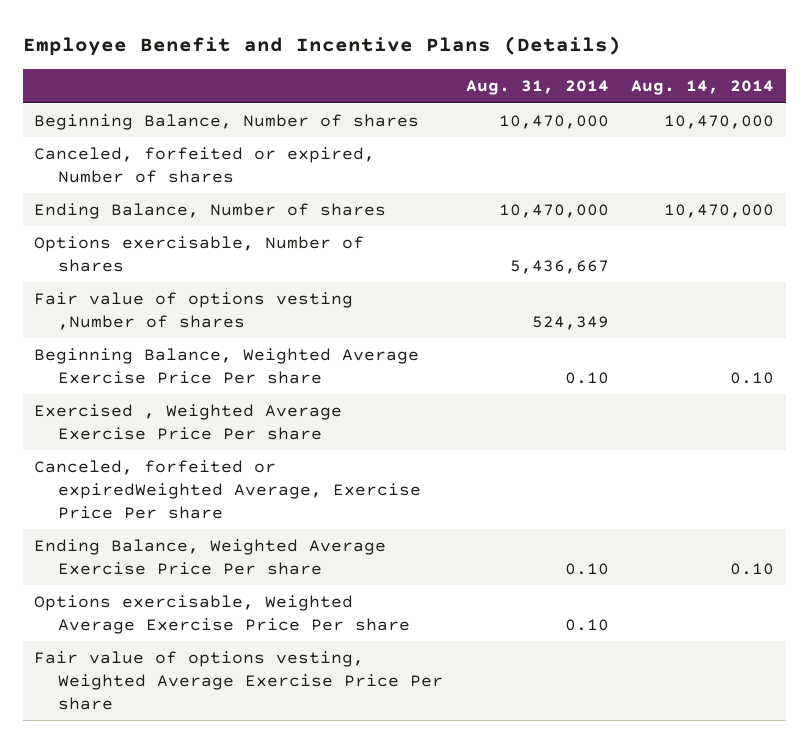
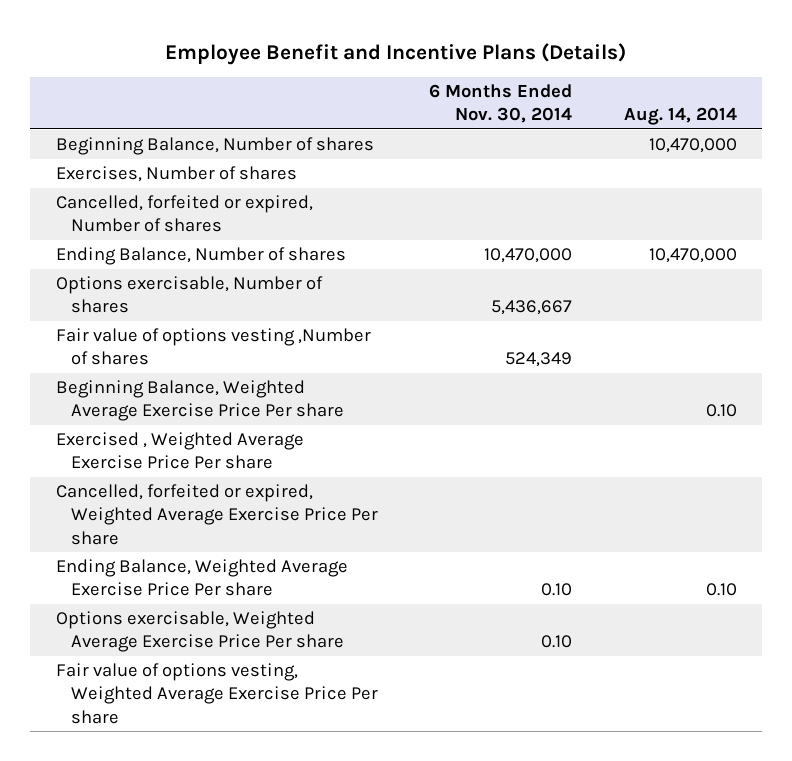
- | Aug. 31, 2014 | Aug. 14, 2014
+ | 6 Months Ended Nov. 30, 2014 | Aug. 14, 2014
- Canceled, forfeited or expired, Number of shares
+ Exercises, Number of shares
+ Cancelled, forfeited or expired, Number of shares
- Canceled, forfeited or expiredWeighted Average, Exercise Price Per share
+ Cancelled, forfeited or expired, Weighted Average Exercise Price Per share

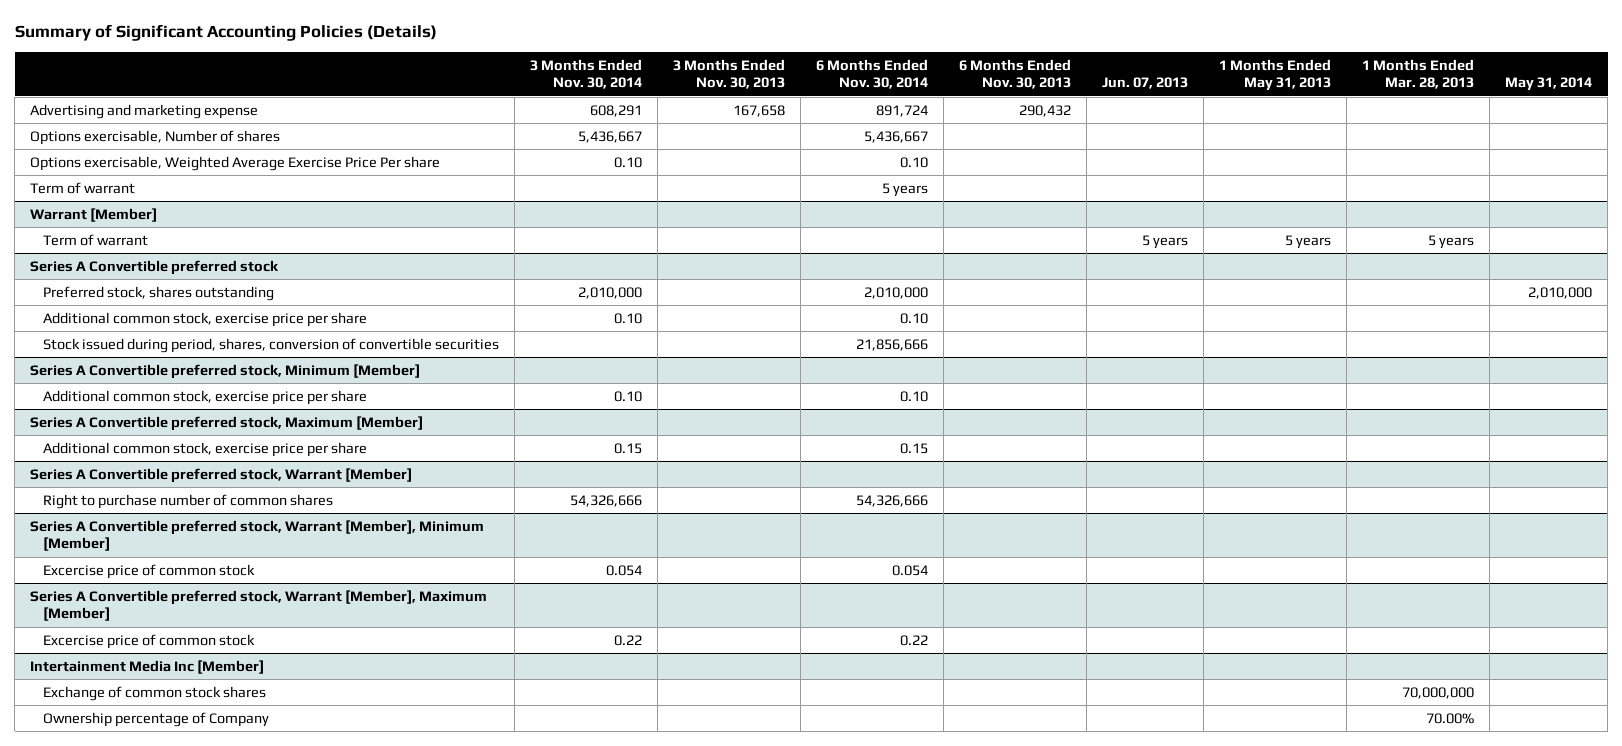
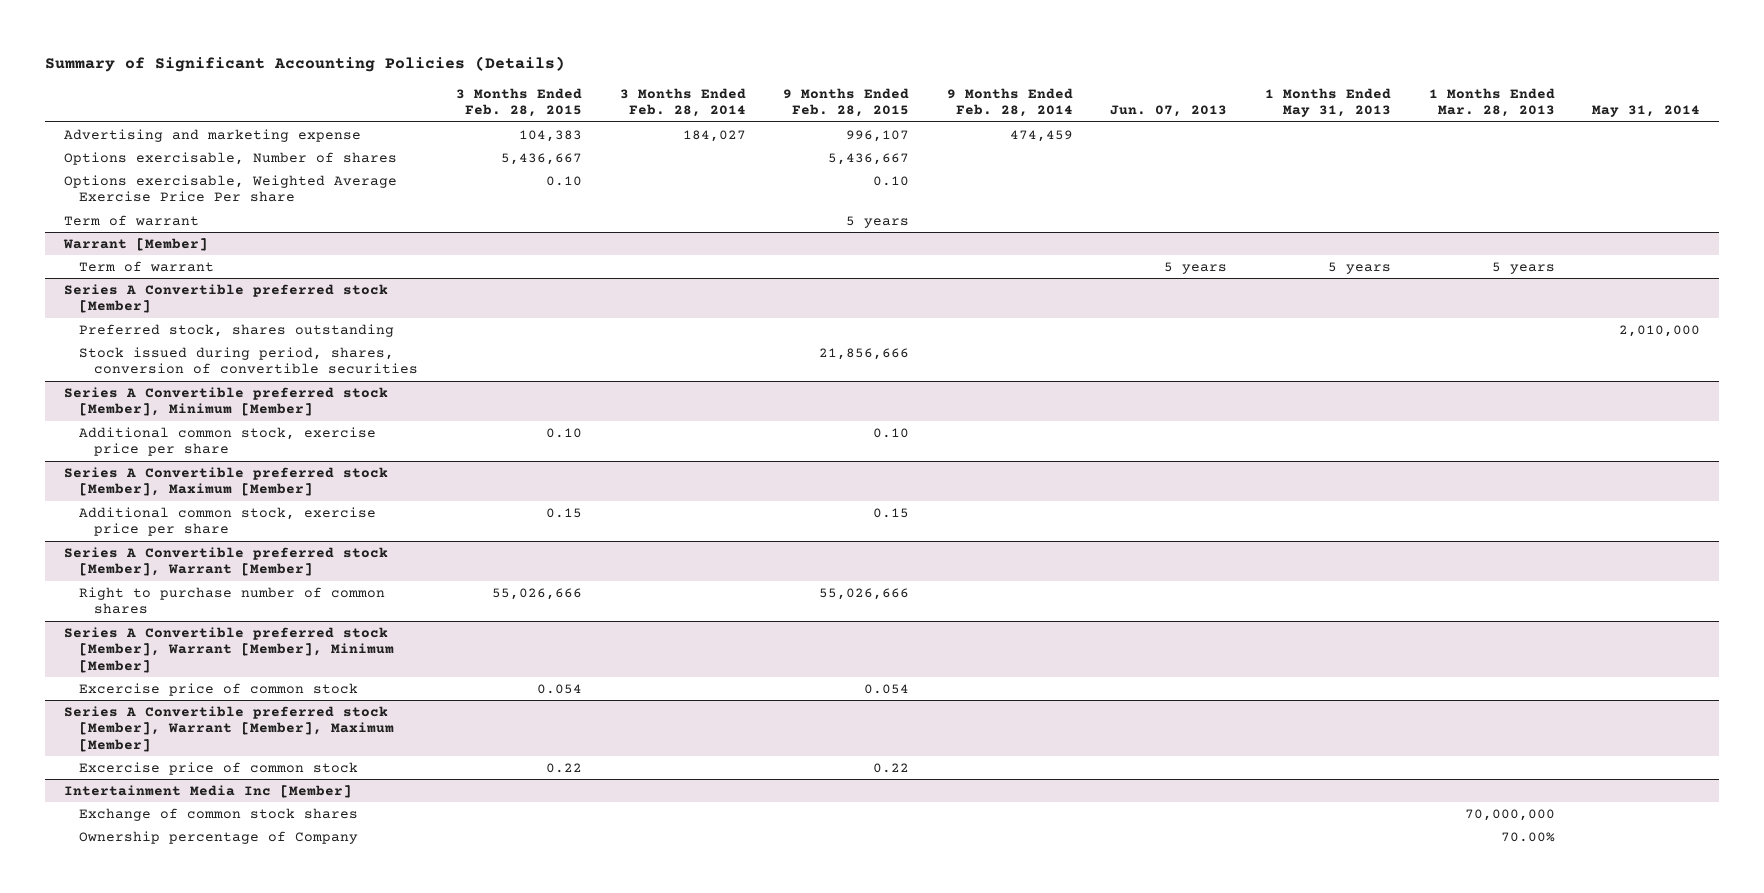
- | 3 Months Ended Nov. 30, 2014 | 3 Months Ended Nov. 30, 2013 | 6 Months Ended Nov. 30, 2014 | 6 Months Ended Nov. 30, 2013 | Jun. 07, 2013 | 1 Months Ended May 31, 2013 | 1 Months Ended Mar. 28, 2013 | May 31, 2014
+ | 3 Months Ended Feb. 28, 2015 | 3 Months Ended Feb. 28, 2014 | 9 Months Ended Feb. 28, 2015 | 9 Months Ended Feb. 28, 2014 | Jun. 07, 2013 | 1 Months Ended May 31, 2013 | 1 Months Ended Mar. 28, 2013 | May 31, 2014
- Series A Convertible preferred stock
+ Series A Convertible preferred stock [Member]
- Additional common stock, exercise price per share | 0.10 | | 0.10 | | | | |
- Series A Convertible preferred stock, Minimum [Member]
+ Series A Convertible preferred stock [Member], Minimum [Member]
- Series A Convertible preferred stock, Maximum [Member]
+ Series A Convertible preferred stock [Member], Maximum [Member]
- Series A Convertible preferred stock, Warrant [Member]
+ Series A Convertible preferred stock [Member], Warrant [Member]
- Series A Convertible preferred stock, Warrant [Member], Minimum [Member]
+ Series A Convertible preferred stock [Member], Warrant [Member], Minimum [Member]
- Series A Convertible preferred stock, Warrant [Member], Maximum [Member]
+ Series A Convertible preferred stock [Member], Warrant [Member], Maximum [Member]

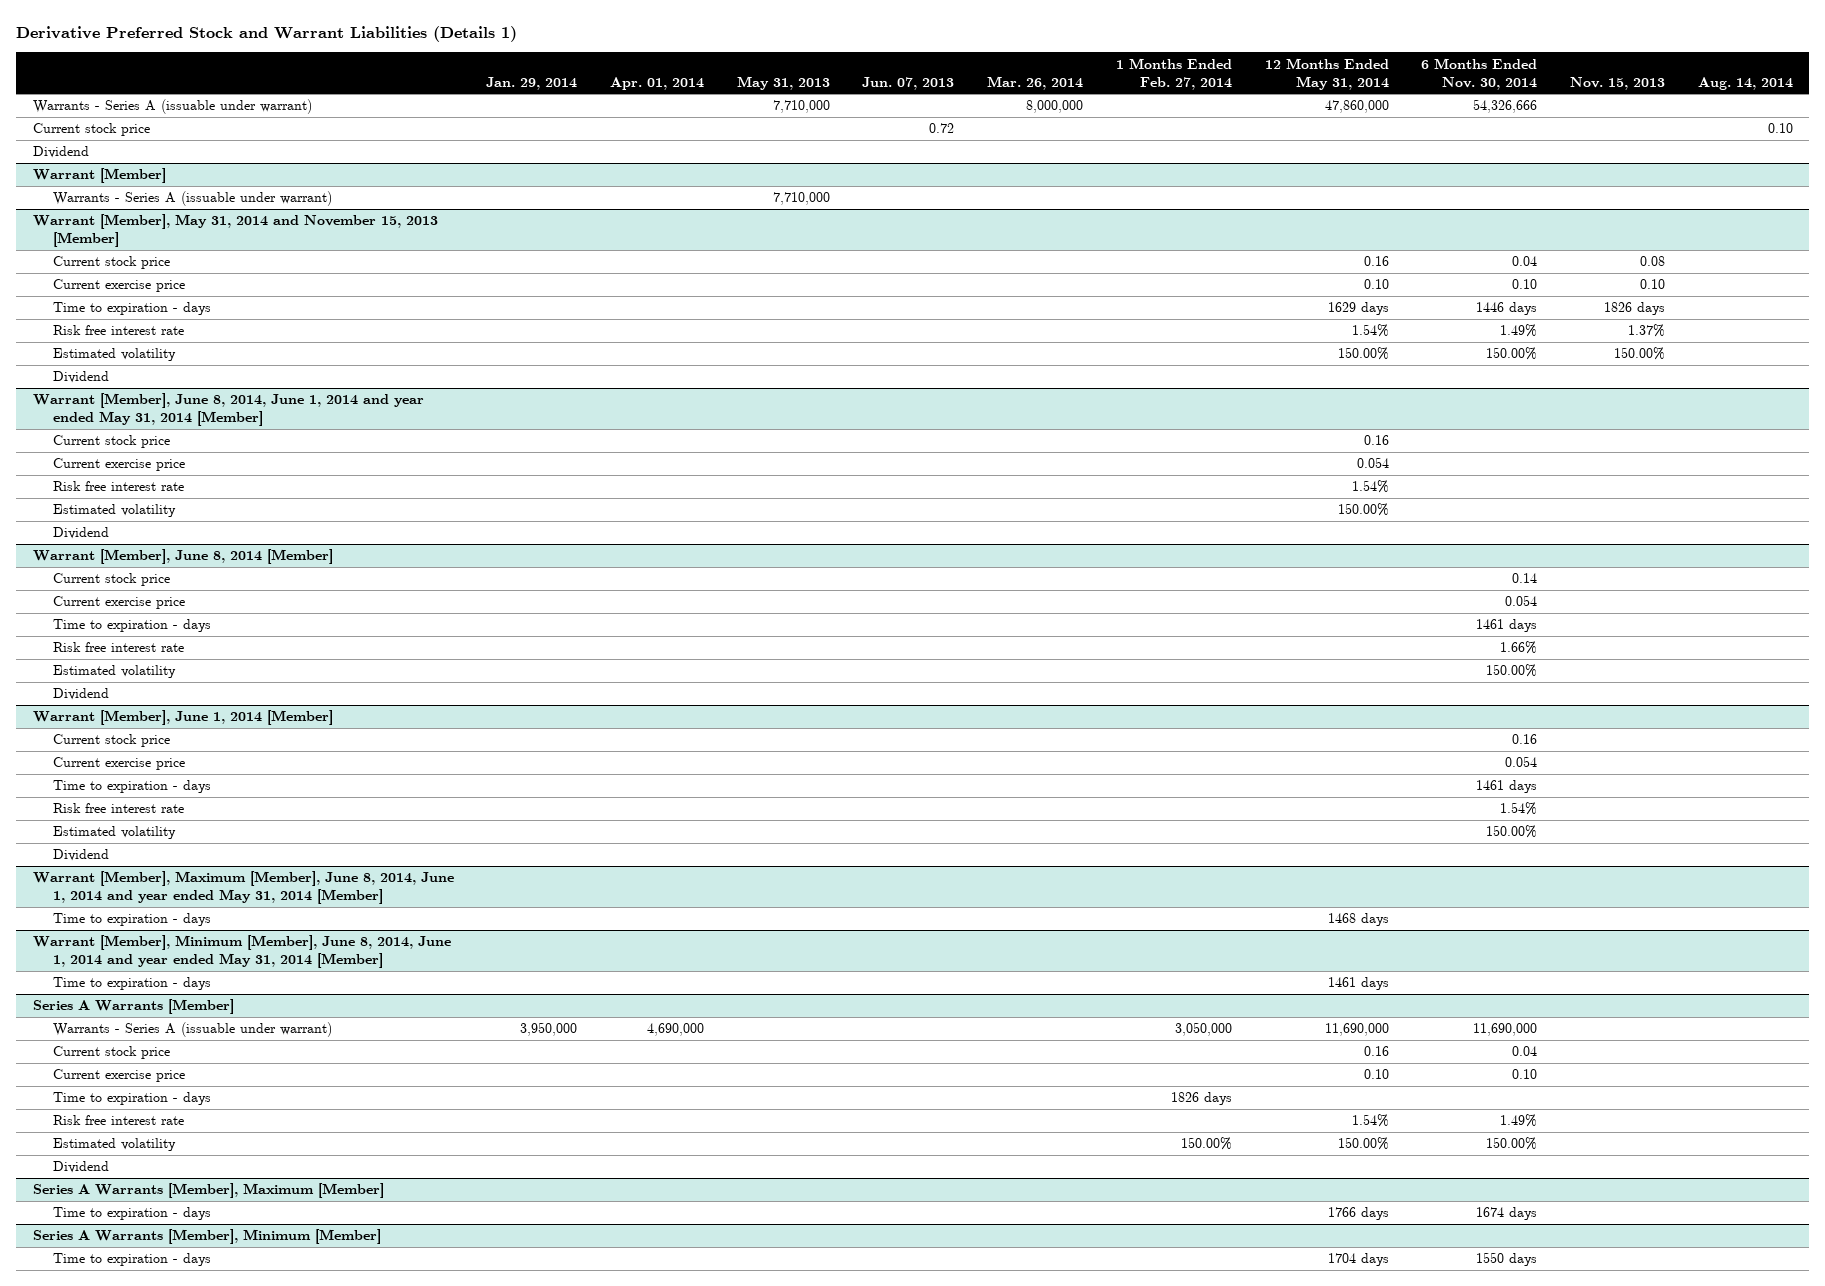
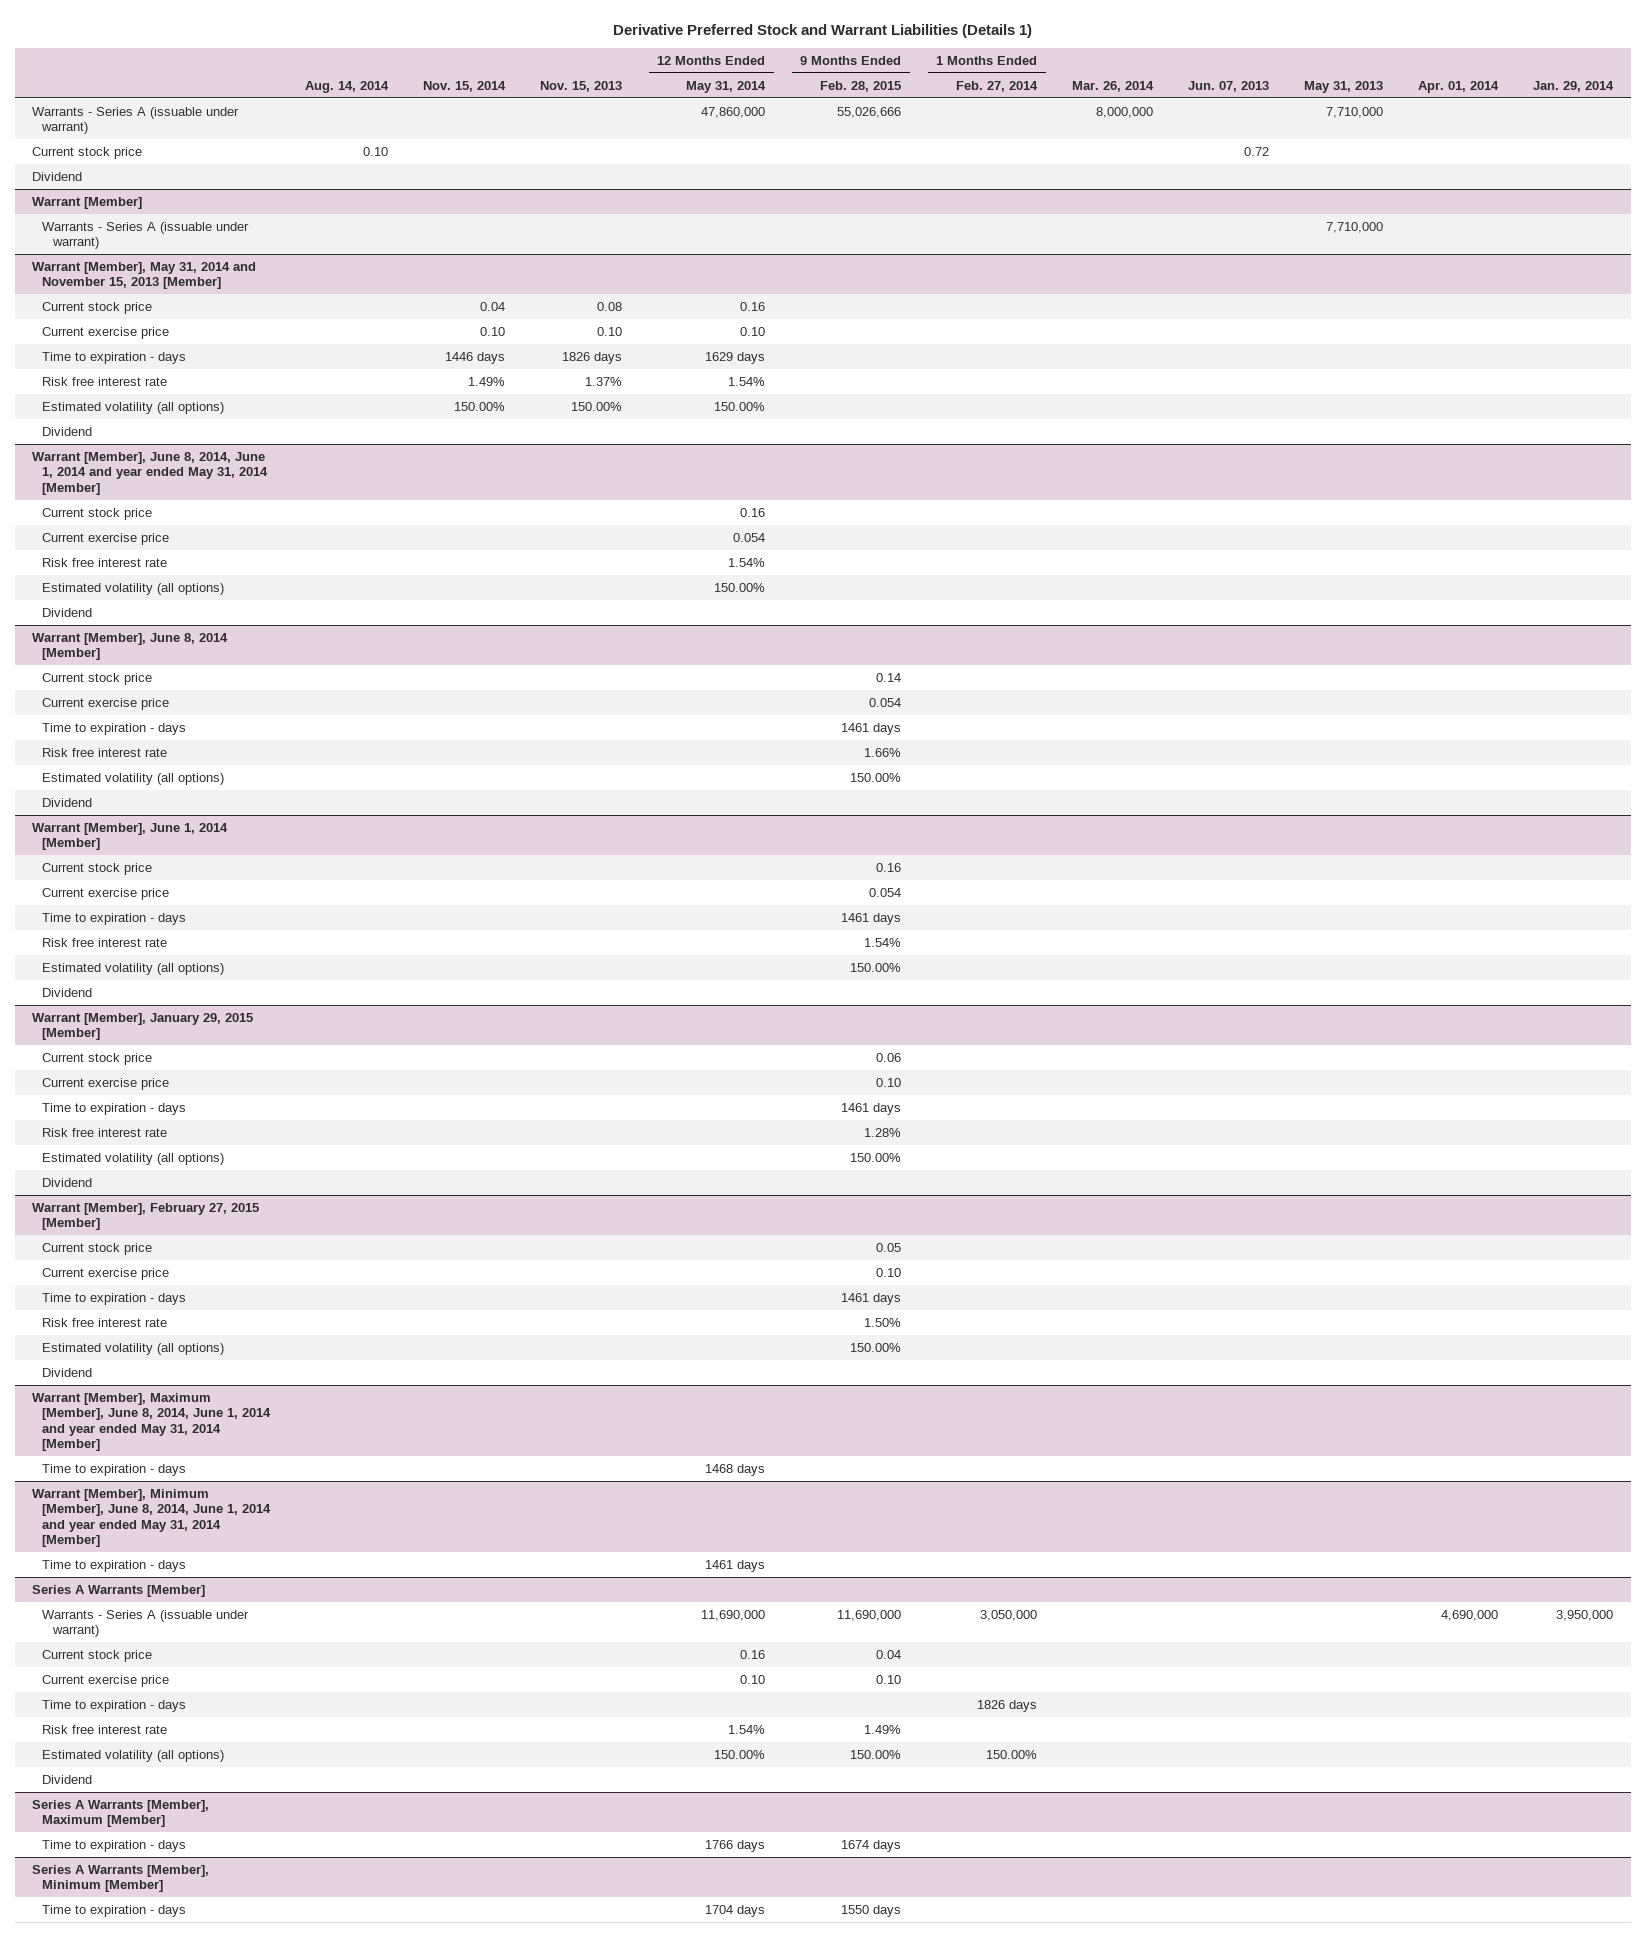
- | Jan. 29, 2014 | Apr. 01, 2014 | May 31, 2013 | Jun. 07, 2013 | Mar. 26, 2014 | 1 Months Ended Feb. 27, 2014 | 12 Months Ended May 31, 2014 | 6 Months Ended Nov. 30, 2014 | Nov. 15, 2013 | Aug. 14, 2014
+ | Aug. 14, 2014 | Nov. 15, 2014 | Nov. 15, 2013 | 12 Months Ended May 31, 2014 | 9 Months Ended Feb. 28, 2015 | 1 Months Ended Feb. 27, 2014 | Mar. 26, 2014 | Jun. 07, 2013 | May 31, 2013 | Apr. 01, 2014 | Jan. 29, 2014
@ Warrant [Member], May 31, 2014 and November 15, 2013 [Member]
- Estimated volatility | | | | | | | 150.00% | 150.00% | 150.00% |
+ Estimated volatility (all options) | | 150.00% | 150.00% | 150.00% | | | | | | |
@ Warrant [Member], June 8, 2014, June 1, 2014 and year ended May 31, 2014 [Member]
- Estimated volatility | | | | | | | 150.00% | | |
+ Estimated volatility (all options) | | | | 150.00% | | | | | | |
@ Warrant [Member], June 8, 2014 [Member]
- Estimated volatility | | | | | | | | 150.00% | |
+ Estimated volatility (all options) | | | | | 150.00% | | | | | |
@ Warrant [Member], June 1, 2014 [Member]
- Estimated volatility | | | | | | | | 150.00% | |
+ Estimated volatility (all options) | | | | | 150.00% | | | | | |
+ Warrant [Member], January 29, 2015 [Member]
+ Current stock price | | | | | 0.06 | | | | | |
+ Current exercise price | | | | | 0.10 | | | | | |
+ Time to expiration - days | | | | | 1461 days | | | | | |
+ Risk free interest rate | | | | | 1.28% | | | | | |
+ Estimated volatility (all options) | | | | | 150.00% | | | | | |
+ Dividend
+ Warrant [Member], February 27, 2015 [Member]
+ Current stock price | | | | | 0.05 | | | | | |
+ Current exercise price | | | | | 0.10 | | | | | |
+ Time to expiration - days | | | | | 1461 days | | | | | |
+ Risk free interest rate | | | | | 1.50% | | | | | |
+ Estimated volatility (all options) | | | | | 150.00% | | | | | |
+ Dividend
@ Series A Warrants [Member]
- Estimated volatility | | | | | | 150.00% | 150.00% | 150.00% | |
+ Estimated volatility (all options) | | | | 150.00% | 150.00% | 150.00% | | | | |

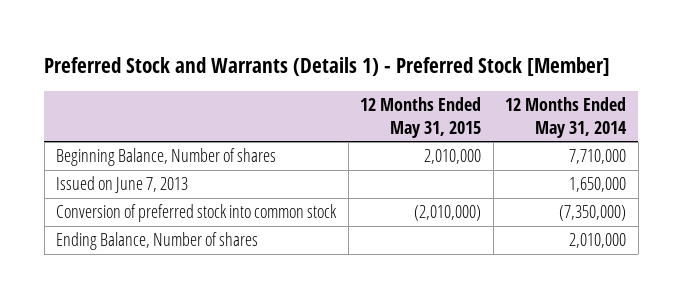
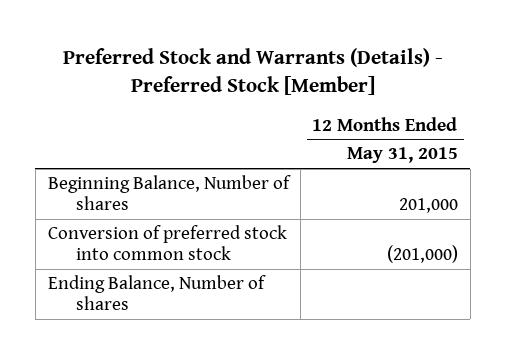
- Preferred Stock and Warrants (Details 1) - Preferred Stock [Member]
+ Preferred Stock and Warrants (Details) - Preferred Stock [Member]
- | 12 Months Ended May 31, 2015 | 12 Months Ended May 31, 2014
+ | 12 Months Ended May 31, 2015
- Beginning Balance, Number of shares | 2,010,000 | 7,710,000
- Issued on June 7, 2013 | | 1,650,000
- Conversion of preferred stock into common stock | (2,010,000) | (7,350,000)
+ Beginning Balance, Number of shares | 201,000
+ Conversion of preferred stock into common stock | (201,000)

